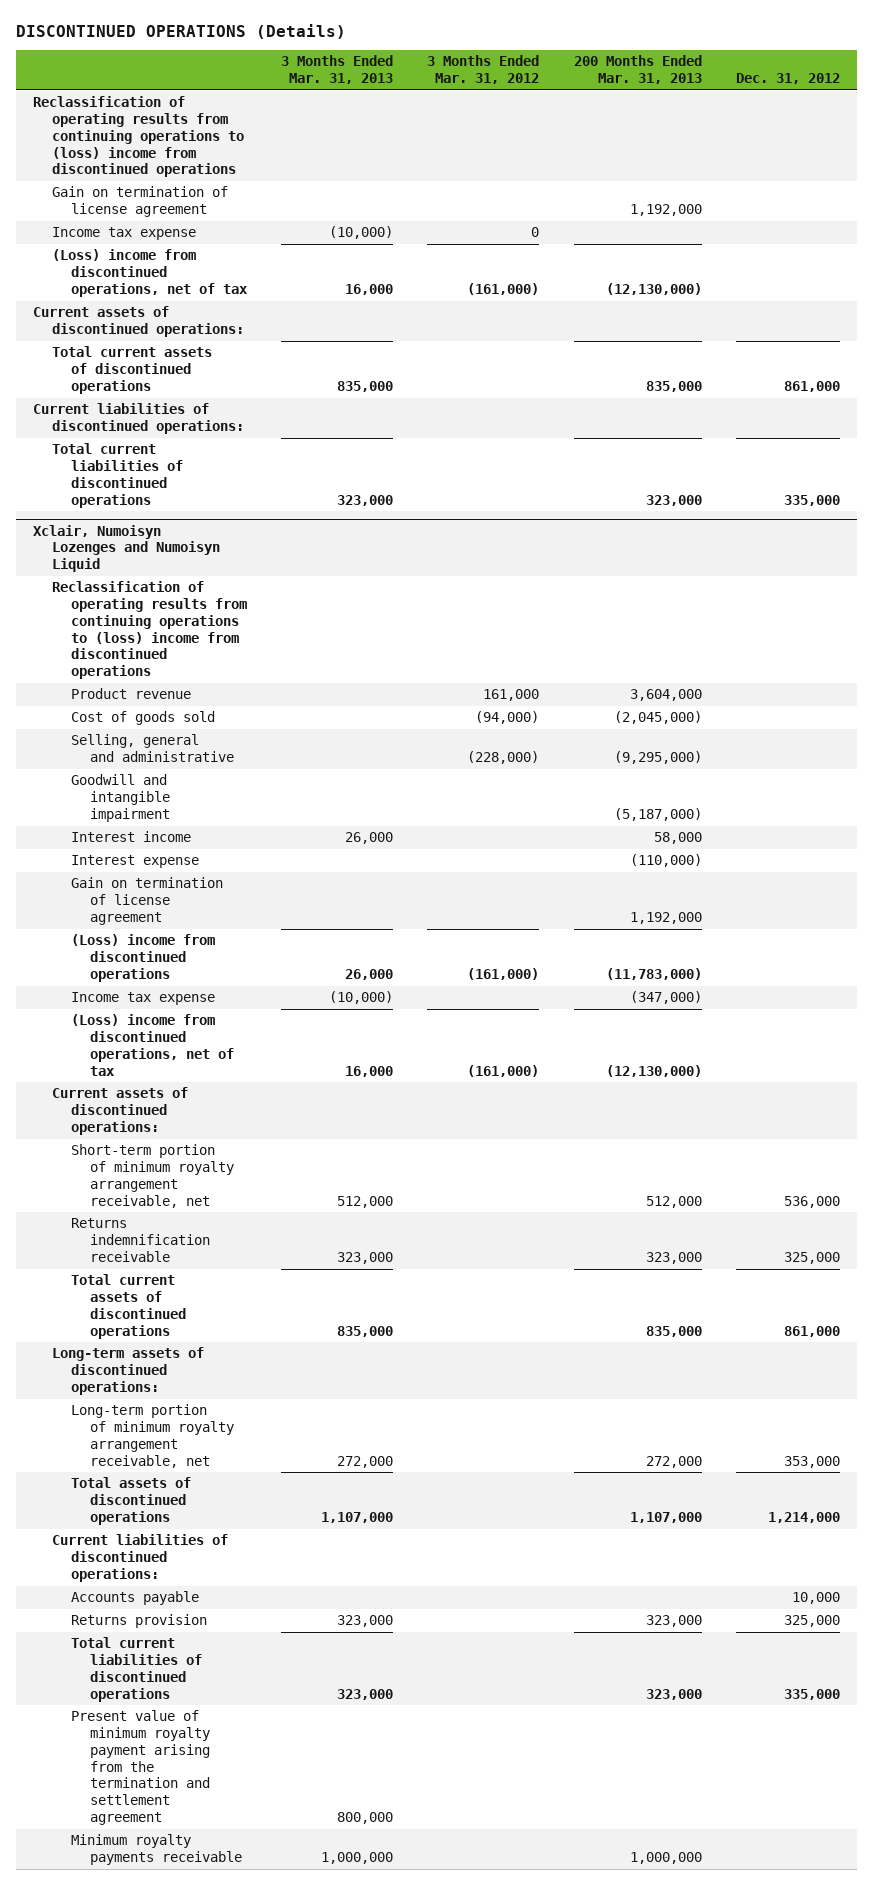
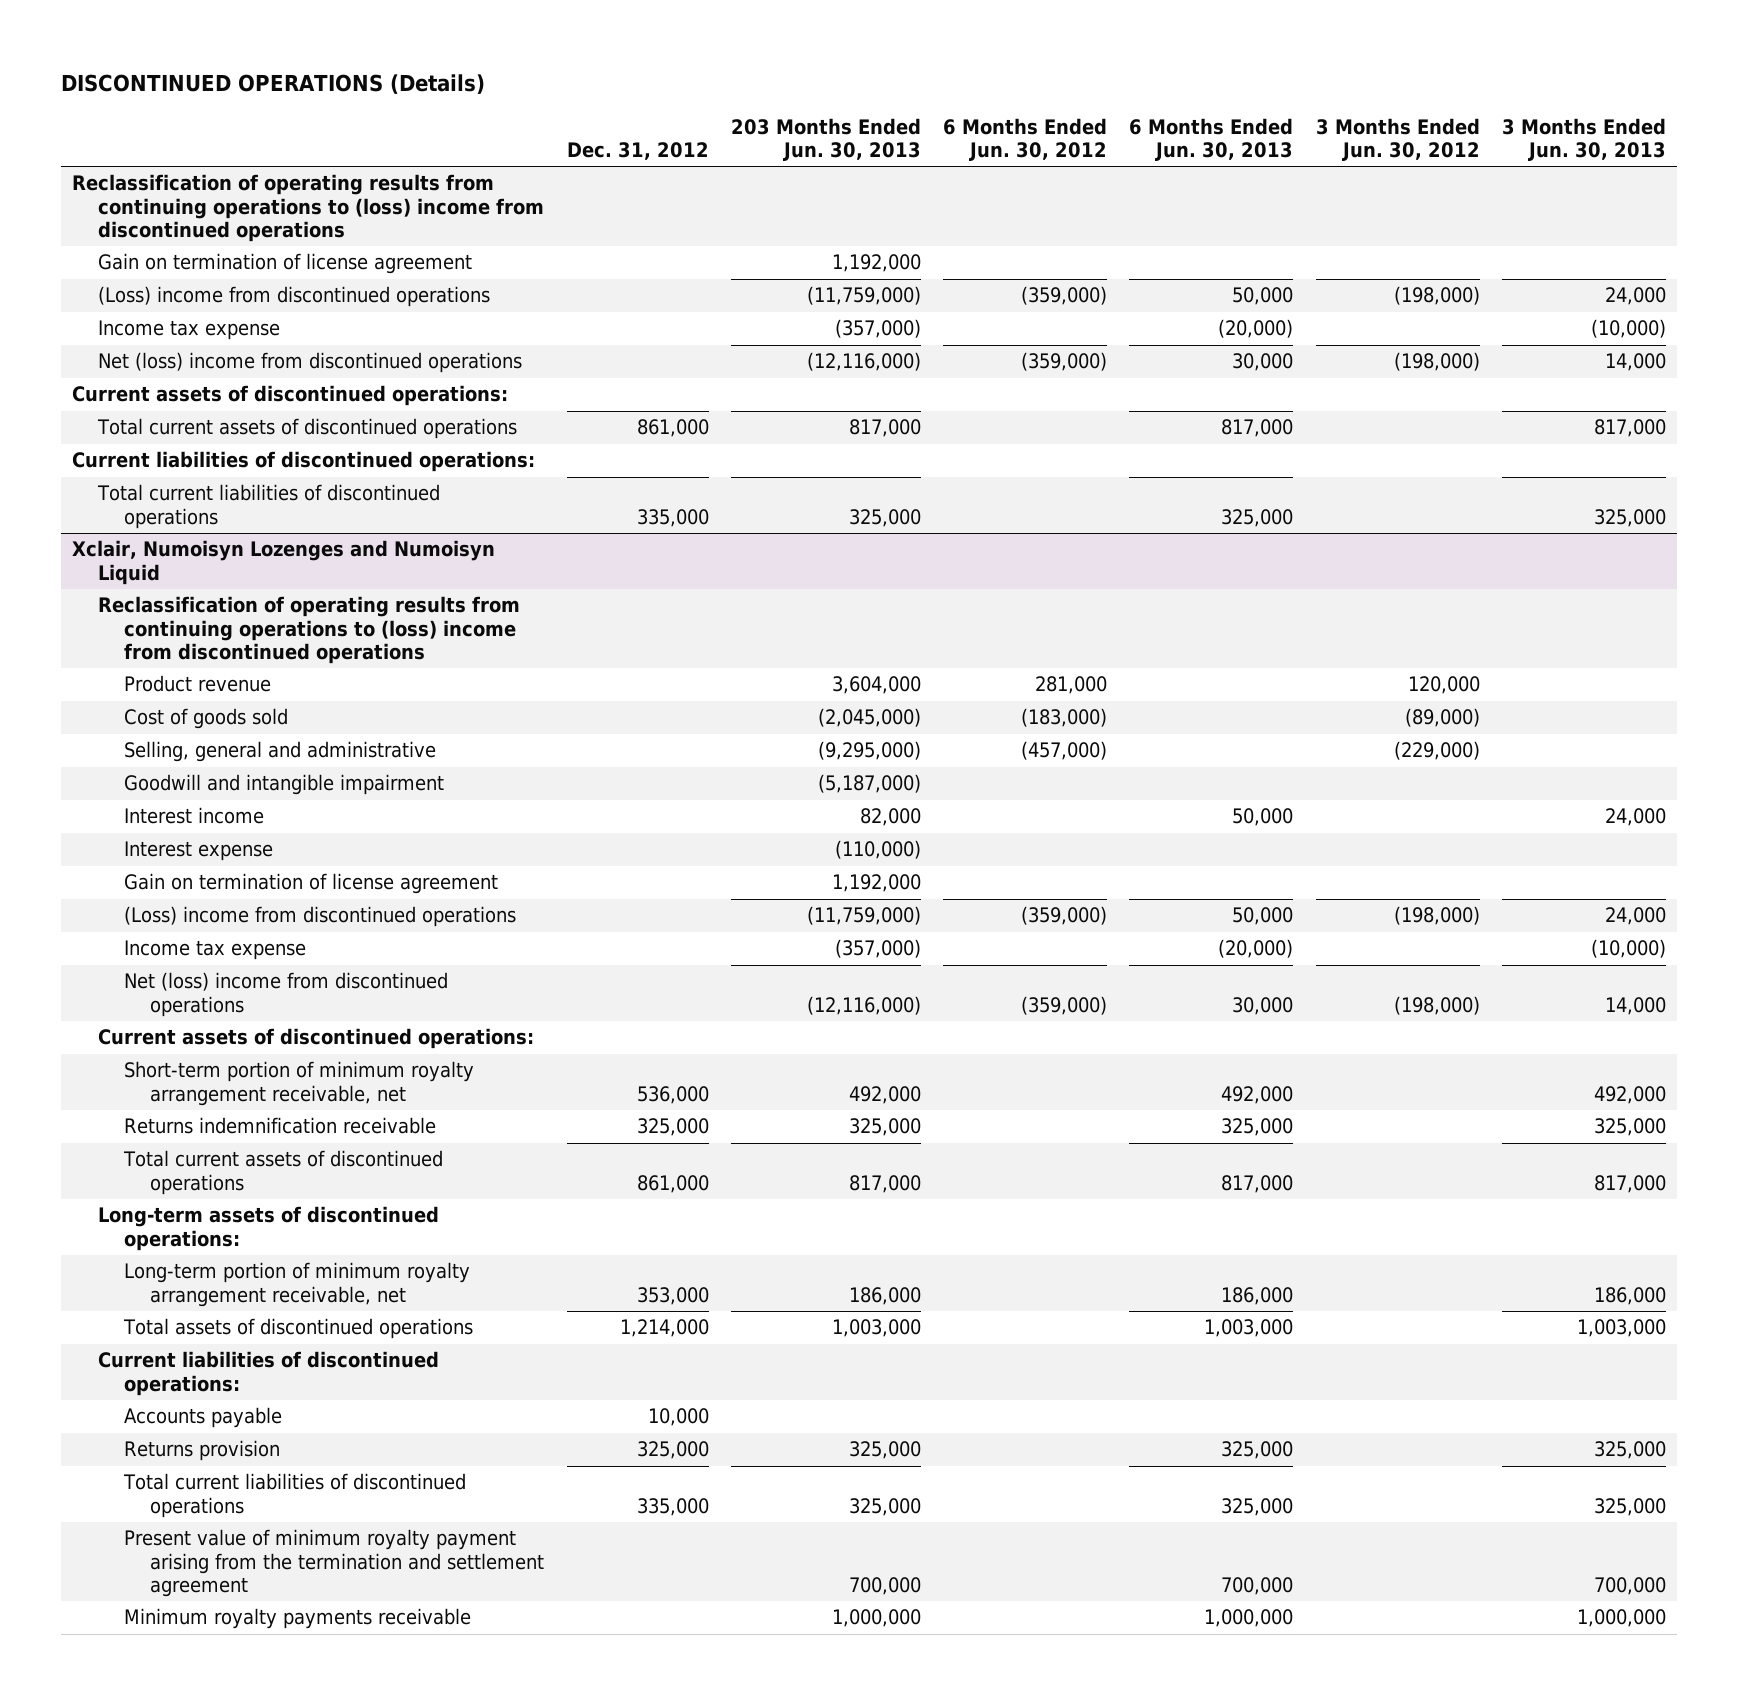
- | 3 Months Ended Mar. 31, 2013 | 3 Months Ended Mar. 31, 2012 | 200 Months Ended Mar. 31, 2013 | Dec. 31, 2012
+ | Dec. 31, 2012 | 203 Months Ended Jun. 30, 2013 | 6 Months Ended Jun. 30, 2012 | 6 Months Ended Jun. 30, 2013 | 3 Months Ended Jun. 30, 2012 | 3 Months Ended Jun. 30, 2013
+ (Loss) income from discontinued operations | | (11,759,000) | (359,000) | 50,000 | (198,000) | 24,000
- (Loss) income from discontinued operations, net of tax | 16,000 | (161,000) | (12,130,000) |
+ Net (loss) income from discontinued operations | | (12,116,000) | (359,000) | 30,000 | (198,000) | 14,000
@ Xclair, Numoisyn Lozenges and Numoisyn Liquid
- (Loss) income from discontinued operations, net of tax | 16,000 | (161,000) | (12,130,000) |
+ Net (loss) income from discontinued operations | | (12,116,000) | (359,000) | 30,000 | (198,000) | 14,000

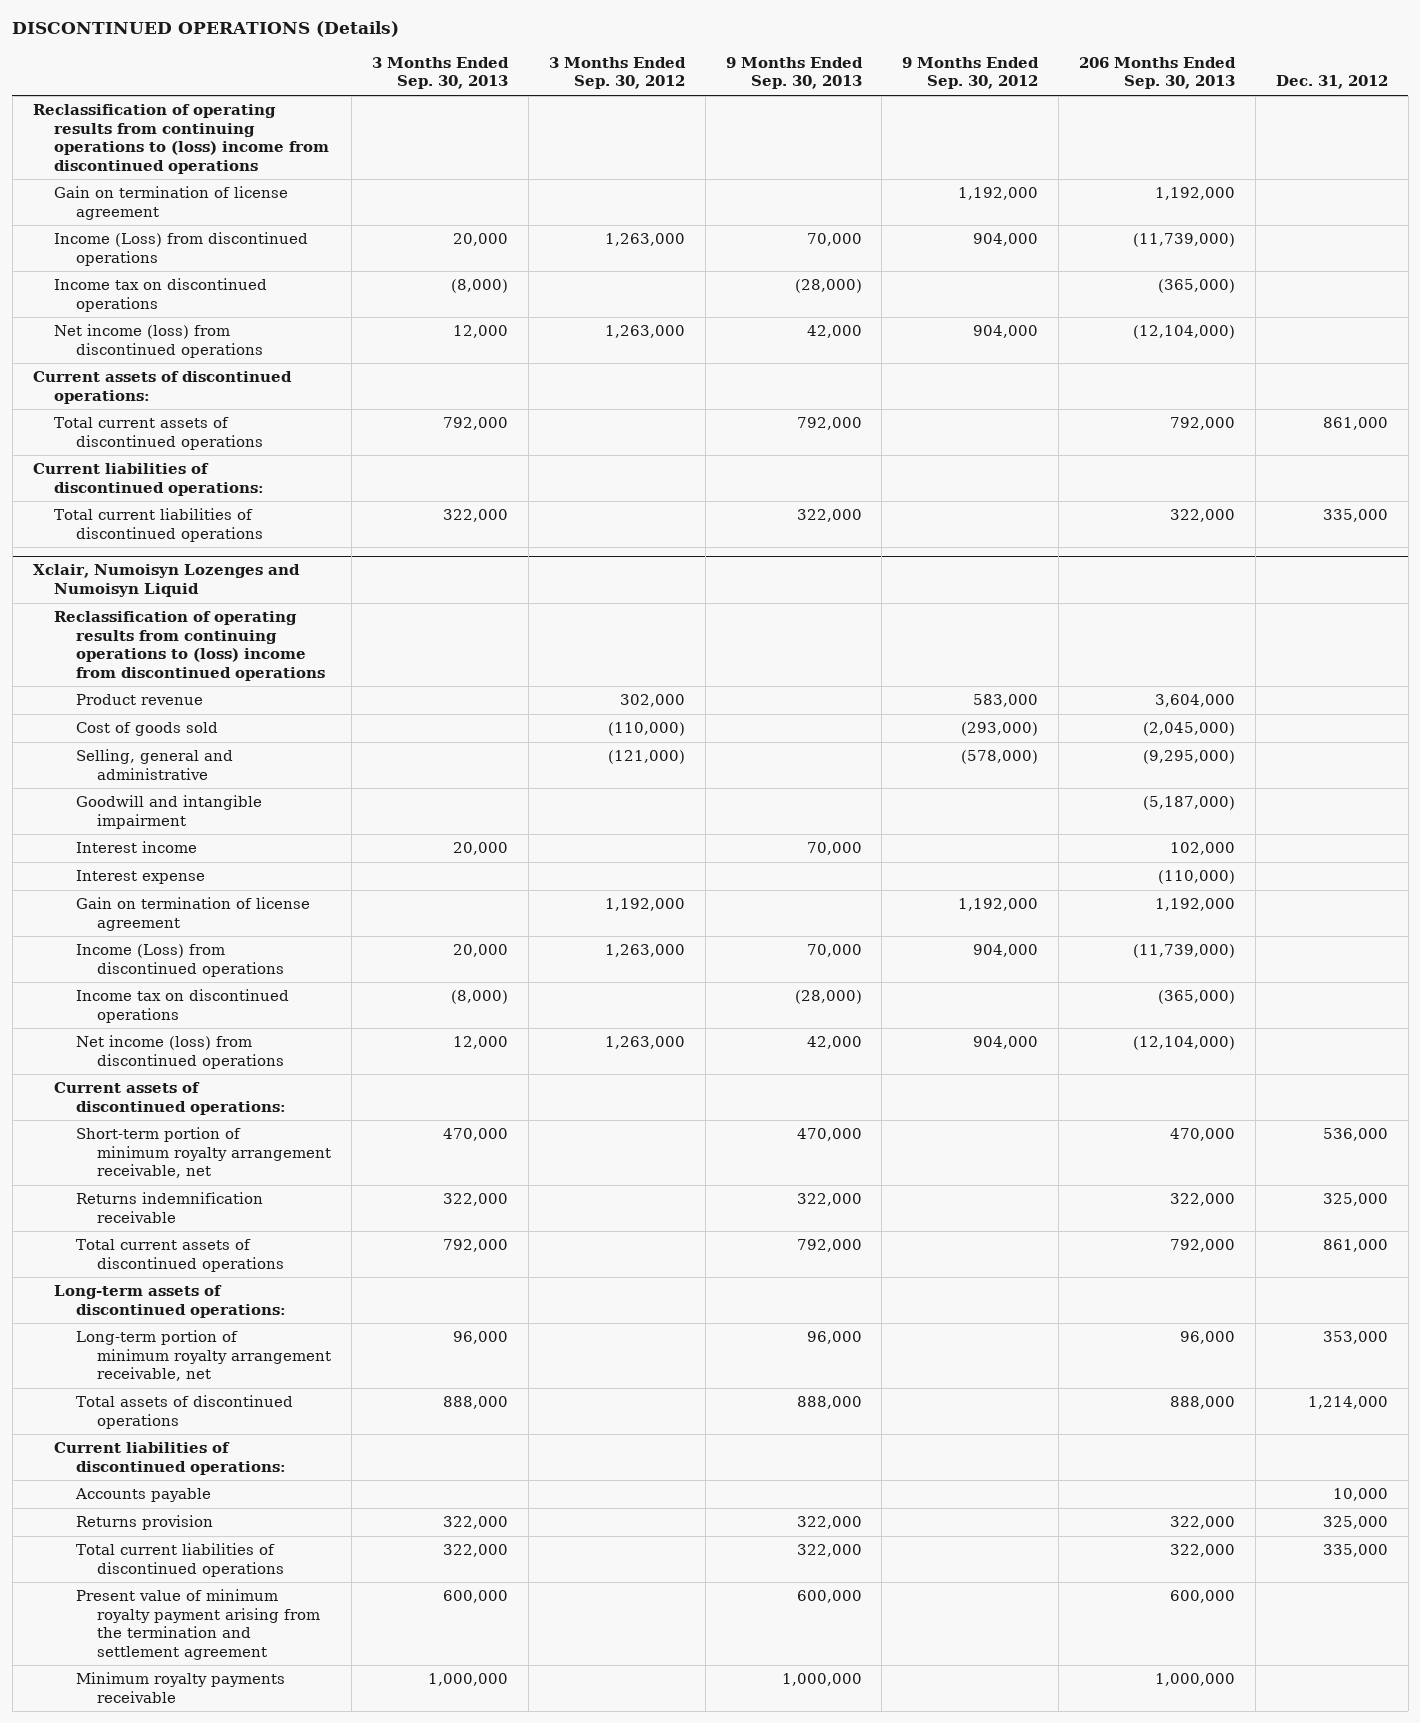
- | Dec. 31, 2012 | 203 Months Ended Jun. 30, 2013 | 6 Months Ended Jun. 30, 2012 | 6 Months Ended Jun. 30, 2013 | 3 Months Ended Jun. 30, 2012 | 3 Months Ended Jun. 30, 2013
+ | 3 Months Ended Sep. 30, 2013 | 3 Months Ended Sep. 30, 2012 | 9 Months Ended Sep. 30, 2013 | 9 Months Ended Sep. 30, 2012 | 206 Months Ended Sep. 30, 2013 | Dec. 31, 2012
- (Loss) income from discontinued operations | | (11,759,000) | (359,000) | 50,000 | (198,000) | 24,000
- Income tax expense | | (357,000) | | (20,000) | | (10,000)
- Net (loss) income from discontinued operations | | (12,116,000) | (359,000) | 30,000 | (198,000) | 14,000
+ Income (Loss) from discontinued operations | 20,000 | 1,263,000 | 70,000 | 904,000 | (11,739,000) |
+ Income tax on discontinued operations | (8,000) | | (28,000) | | (365,000) |
+ Net income (loss) from discontinued operations | 12,000 | 1,263,000 | 42,000 | 904,000 | (12,104,000) |
@ Xclair, Numoisyn Lozenges and Numoisyn Liquid
- (Loss) income from discontinued operations | | (11,759,000) | (359,000) | 50,000 | (198,000) | 24,000
- Income tax expense | | (357,000) | | (20,000) | | (10,000)
- Net (loss) income from discontinued operations | | (12,116,000) | (359,000) | 30,000 | (198,000) | 14,000
+ Income (Loss) from discontinued operations | 20,000 | 1,263,000 | 70,000 | 904,000 | (11,739,000) |
+ Income tax on discontinued operations | (8,000) | | (28,000) | | (365,000) |
+ Net income (loss) from discontinued operations | 12,000 | 1,263,000 | 42,000 | 904,000 | (12,104,000) |

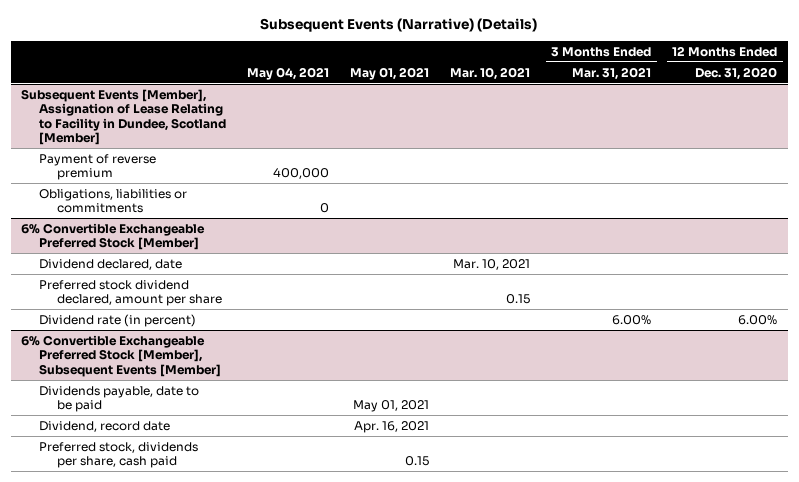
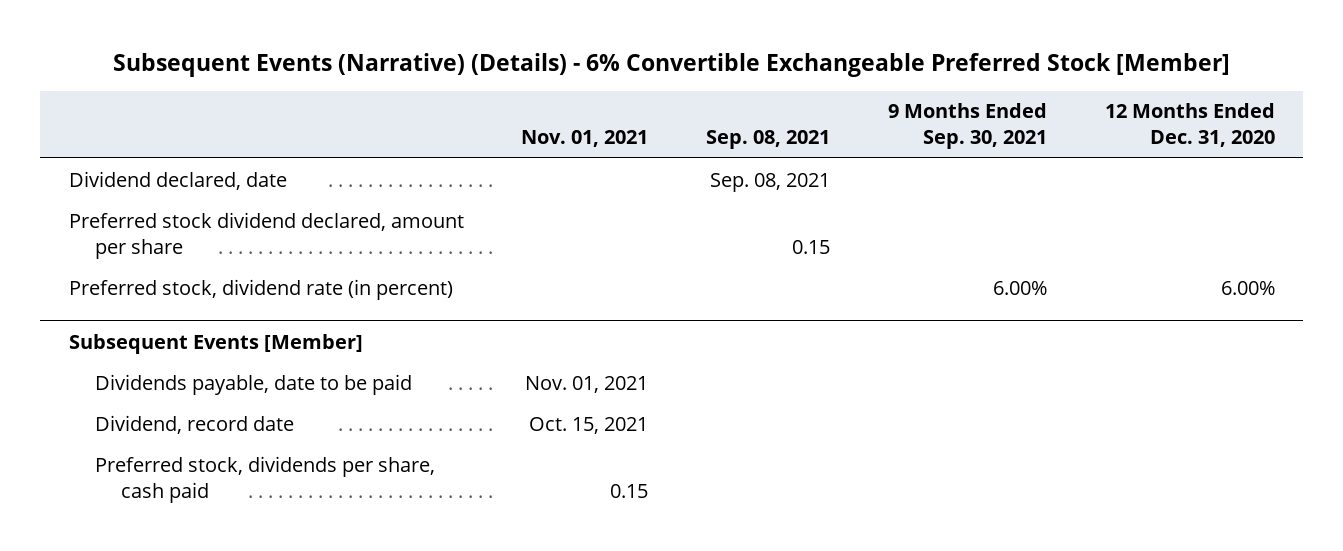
- Subsequent Events (Narrative) (Details)
+ Subsequent Events (Narrative) (Details) - 6% Convertible Exchangeable Preferred Stock [Member]
- | May 04, 2021 | May 01, 2021 | Mar. 10, 2021 | 3 Months Ended Mar. 31, 2021 | 12 Months Ended Dec. 31, 2020
+ | Nov. 01, 2021 | Sep. 08, 2021 | 9 Months Ended Sep. 30, 2021 | 12 Months Ended Dec. 31, 2020
- Subsequent Events [Member], Assignation of Lease Relating to Facility in Dundee, Scotland [Member]
- Payment of reverse premium | 400,000 | | | |
- Obligations, liabilities or commitments | 0 | | | |
- 6% Convertible Exchangeable Preferred Stock [Member]
- Dividend declared, date | | | Mar. 10, 2021 | |
- Preferred stock dividend declared, amount per share | | | 0.15 | |
- Dividend rate (in percent) | | | | 6.00% | 6.00%
- 6% Convertible Exchangeable Preferred Stock [Member], Subsequent Events [Member]
- Dividends payable, date to be paid | | May 01, 2021 | | |
- Dividend, record date | | Apr. 16, 2021 | | |
- Preferred stock, dividends per share, cash paid | | 0.15 | | |
+ Dividend declared, date | | Sep. 08, 2021 | |
+ Preferred stock dividend declared, amount per share | | 0.15 | |
+ Preferred stock, dividend rate (in percent) | | | 6.00% | 6.00%
+ Subsequent Events [Member]
+ Dividends payable, date to be paid | Nov. 01, 2021 | | |
+ Dividend, record date | Oct. 15, 2021 | | |
+ Preferred stock, dividends per share, cash paid | 0.15 | | |

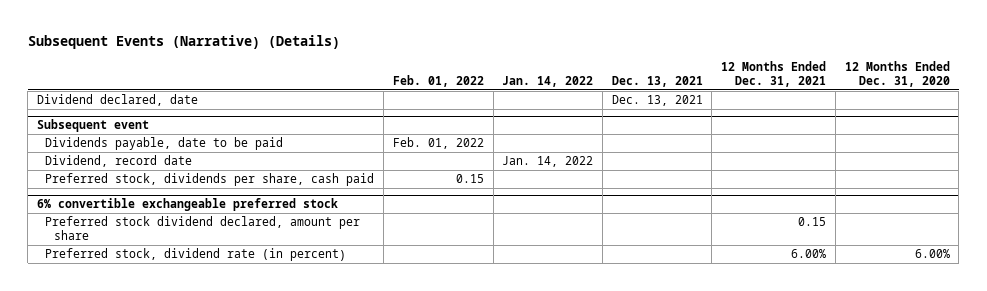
- Subsequent Events (Narrative) (Details) - 6% Convertible Exchangeable Preferred Stock [Member]
+ Subsequent Events (Narrative) (Details)
- | Nov. 01, 2021 | Sep. 08, 2021 | 9 Months Ended Sep. 30, 2021 | 12 Months Ended Dec. 31, 2020
+ | Feb. 01, 2022 | Jan. 14, 2022 | Dec. 13, 2021 | 12 Months Ended Dec. 31, 2021 | 12 Months Ended Dec. 31, 2020
- Preferred stock dividend declared, amount per share | | 0.15 | |
- Preferred stock, dividend rate (in percent) | | | 6.00% | 6.00%
- Subsequent Events [Member]
- Dividends payable, date to be paid | Nov. 01, 2021 | | |
- Dividend, record date | Oct. 15, 2021 | | |
- Preferred stock, dividends per share, cash paid | 0.15 | | |
+ Subsequent event
+ Dividends payable, date to be paid | Feb. 01, 2022 | | | |
+ Dividend, record date | | Jan. 14, 2022 | | |
+ Preferred stock, dividends per share, cash paid | 0.15 | | | |
+ 6% convertible exchangeable preferred stock
+ Preferred stock dividend declared, amount per share | | | | 0.15 |
+ Preferred stock, dividend rate (in percent) | | | | 6.00% | 6.00%

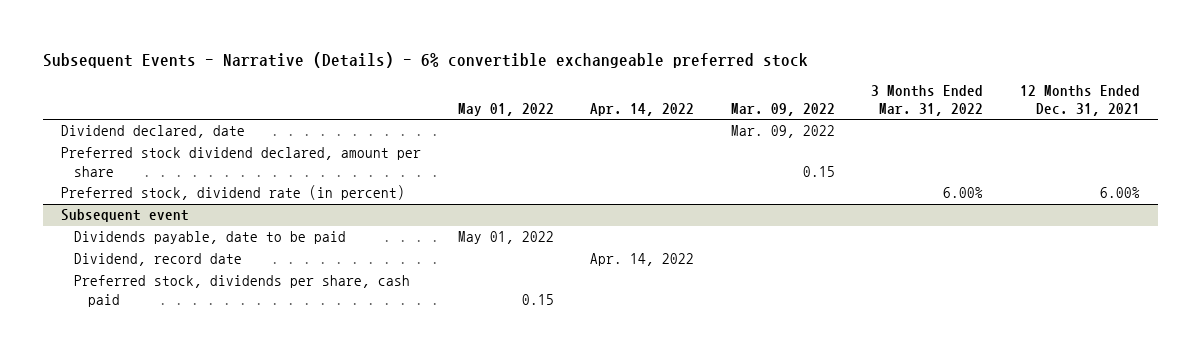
- Subsequent Events (Narrative) (Details)
+ Subsequent Events - Narrative (Details) - 6% convertible exchangeable preferred stock
- | Feb. 01, 2022 | Jan. 14, 2022 | Dec. 13, 2021 | 12 Months Ended Dec. 31, 2021 | 12 Months Ended Dec. 31, 2020
+ | May 01, 2022 | Apr. 14, 2022 | Mar. 09, 2022 | 3 Months Ended Mar. 31, 2022 | 12 Months Ended Dec. 31, 2021
+ Preferred stock dividend declared, amount per share | | | 0.15 | |
+ Preferred stock, dividend rate (in percent) | | | | 6.00% | 6.00%
- 6% convertible exchangeable preferred stock
- Preferred stock dividend declared, amount per share | | | | 0.15 |
- Preferred stock, dividend rate (in percent) | | | | 6.00% | 6.00%

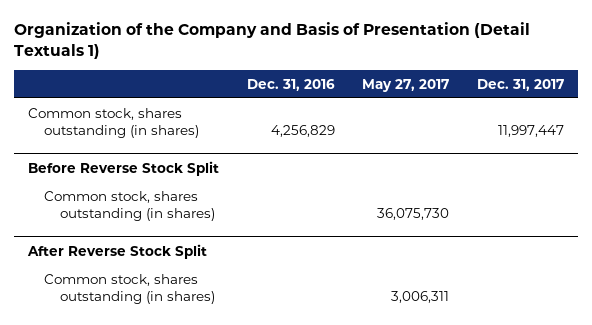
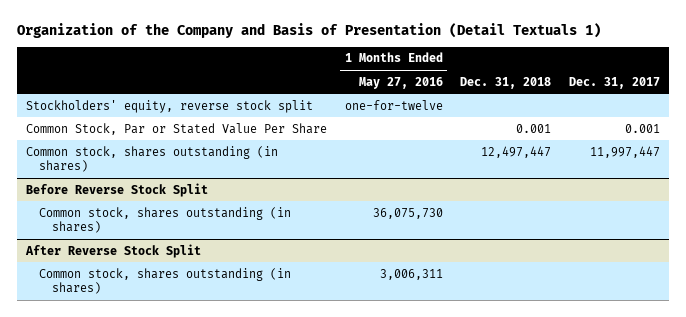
- | Dec. 31, 2016 | May 27, 2017 | Dec. 31, 2017
+ | 1 Months Ended May 27, 2016 | Dec. 31, 2018 | Dec. 31, 2017
+ Stockholders' equity, reverse stock split | one-for-twelve | |
+ Common Stock, Par or Stated Value Per Share | | 0.001 | 0.001

